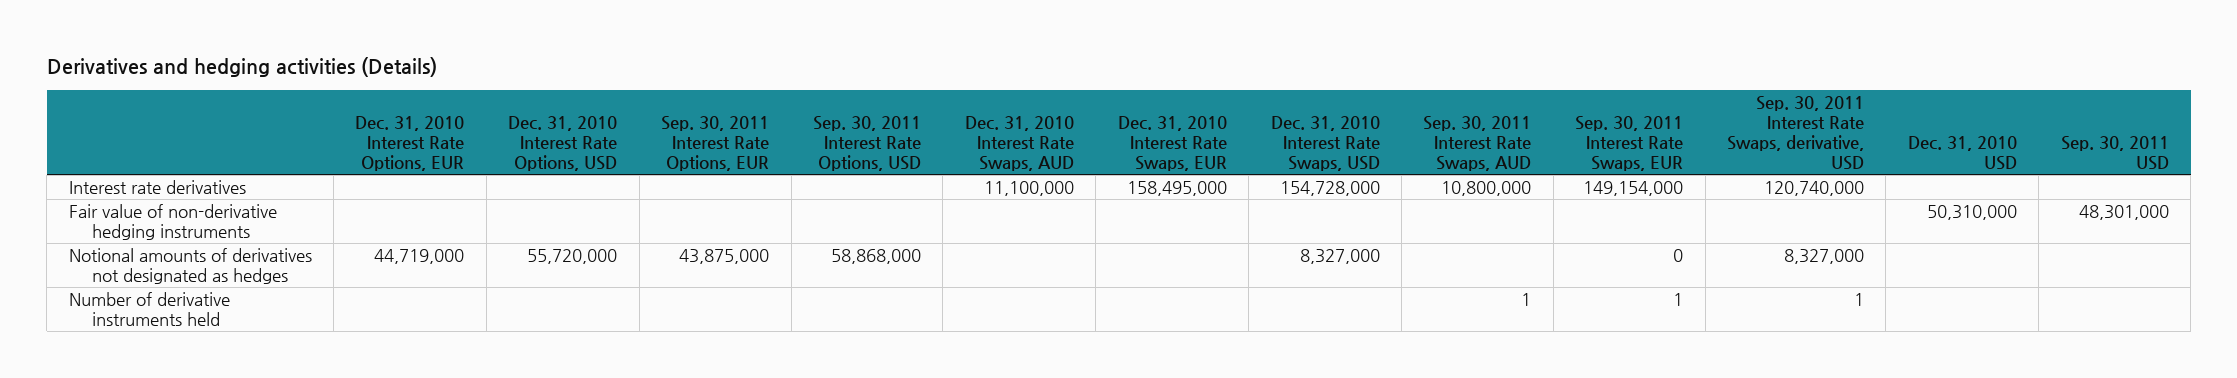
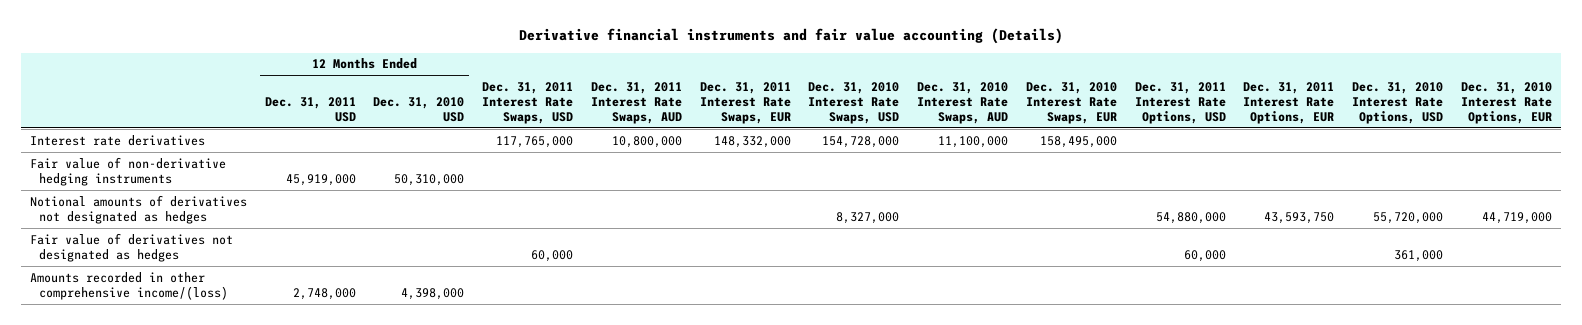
- Derivatives and hedging activities (Details)
+ Derivative financial instruments and fair value accounting (Details)
- | Dec. 31, 2010 Interest Rate Options, EUR | Dec. 31, 2010 Interest Rate Options, USD | Sep. 30, 2011 Interest Rate Options, EUR | Sep. 30, 2011 Interest Rate Options, USD | Dec. 31, 2010 Interest Rate Swaps, AUD | Dec. 31, 2010 Interest Rate Swaps, EUR | Dec. 31, 2010 Interest Rate Swaps, USD | Sep. 30, 2011 Interest Rate Swaps, AUD | Sep. 30, 2011 Interest Rate Swaps, EUR | Sep. 30, 2011 Interest Rate Swaps, derivative, USD | Dec. 31, 2010 USD | Sep. 30, 2011 USD
+ | 12 Months Ended Dec. 31, 2011 USD | 12 Months Ended Dec. 31, 2010 USD | Dec. 31, 2011 Interest Rate Swaps, USD | Dec. 31, 2011 Interest Rate Swaps, AUD | Dec. 31, 2011 Interest Rate Swaps, EUR | Dec. 31, 2010 Interest Rate Swaps, USD | Dec. 31, 2010 Interest Rate Swaps, AUD | Dec. 31, 2010 Interest Rate Swaps, EUR | Dec. 31, 2011 Interest Rate Options, USD | Dec. 31, 2011 Interest Rate Options, EUR | Dec. 31, 2010 Interest Rate Options, USD | Dec. 31, 2010 Interest Rate Options, EUR
- Number of derivative instruments held | | | | | | | | 1 | 1 | 1 | |
+ Fair value of derivatives not designated as hedges | | | 60,000 | | | | | | 60,000 | | 361,000 |
+ Amounts recorded in other comprehensive income/(loss) | 2,748,000 | 4,398,000 | | | | | | | | | |

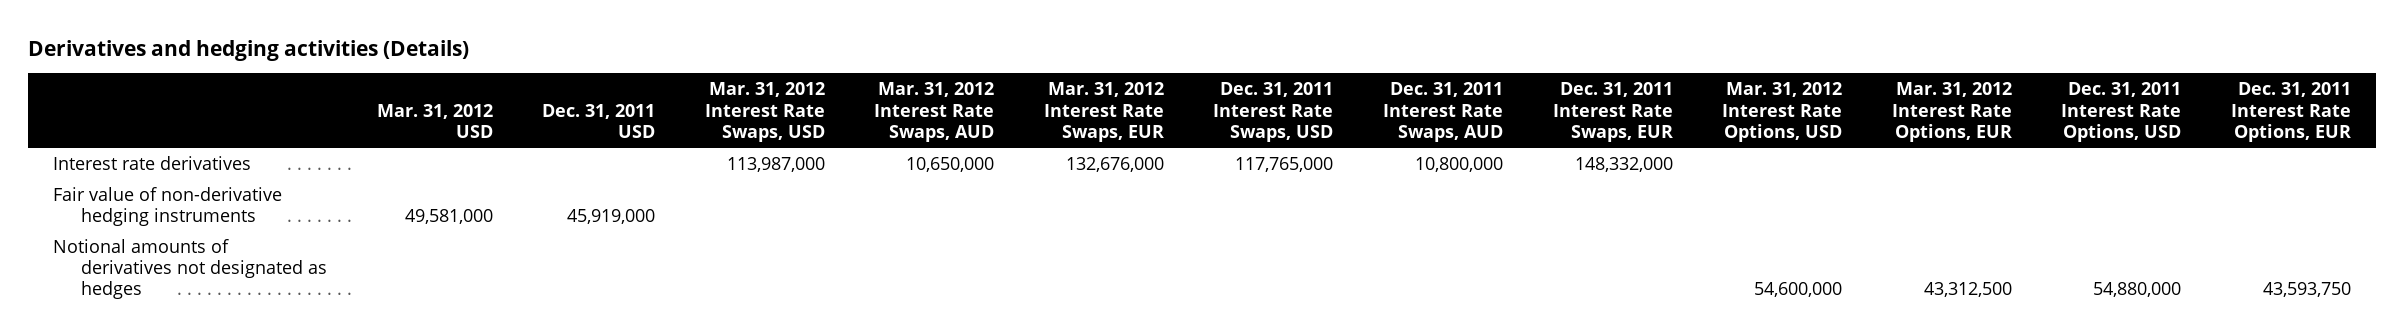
- Derivative financial instruments and fair value accounting (Details)
+ Derivatives and hedging activities (Details)
- | 12 Months Ended Dec. 31, 2011 USD | 12 Months Ended Dec. 31, 2010 USD | Dec. 31, 2011 Interest Rate Swaps, USD | Dec. 31, 2011 Interest Rate Swaps, AUD | Dec. 31, 2011 Interest Rate Swaps, EUR | Dec. 31, 2010 Interest Rate Swaps, USD | Dec. 31, 2010 Interest Rate Swaps, AUD | Dec. 31, 2010 Interest Rate Swaps, EUR | Dec. 31, 2011 Interest Rate Options, USD | Dec. 31, 2011 Interest Rate Options, EUR | Dec. 31, 2010 Interest Rate Options, USD | Dec. 31, 2010 Interest Rate Options, EUR
+ | Mar. 31, 2012 USD | Dec. 31, 2011 USD | Mar. 31, 2012 Interest Rate Swaps, USD | Mar. 31, 2012 Interest Rate Swaps, AUD | Mar. 31, 2012 Interest Rate Swaps, EUR | Dec. 31, 2011 Interest Rate Swaps, USD | Dec. 31, 2011 Interest Rate Swaps, AUD | Dec. 31, 2011 Interest Rate Swaps, EUR | Mar. 31, 2012 Interest Rate Options, USD | Mar. 31, 2012 Interest Rate Options, EUR | Dec. 31, 2011 Interest Rate Options, USD | Dec. 31, 2011 Interest Rate Options, EUR
- Fair value of derivatives not designated as hedges | | | 60,000 | | | | | | 60,000 | | 361,000 |
- Amounts recorded in other comprehensive income/(loss) | 2,748,000 | 4,398,000 | | | | | | | | | |

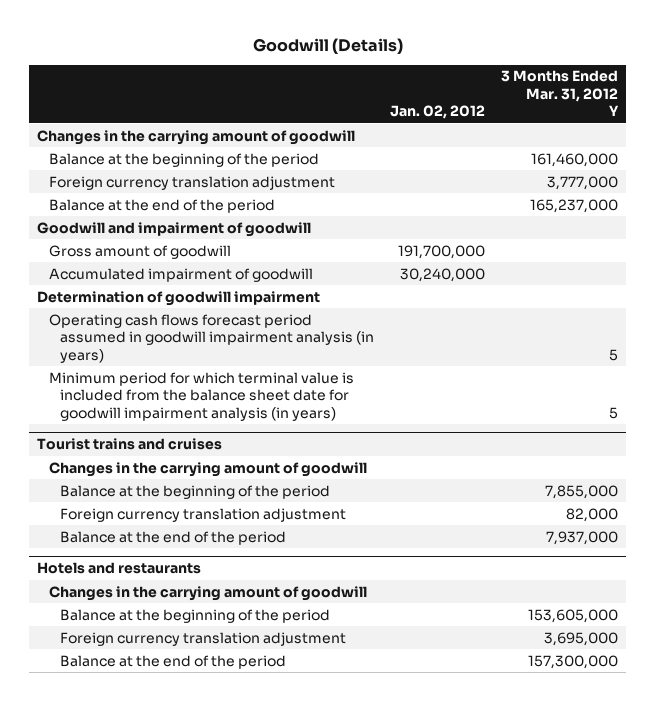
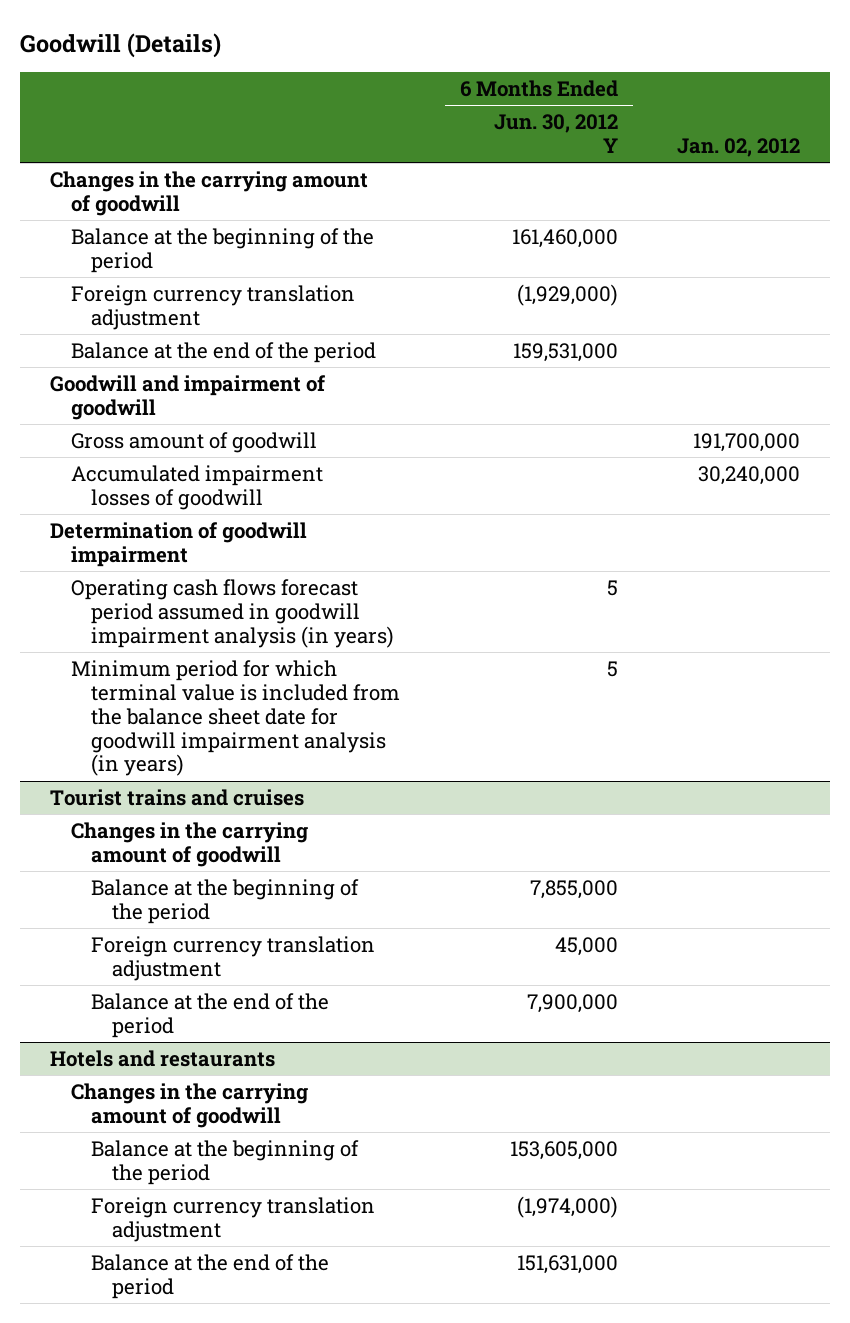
- | Jan. 02, 2012 | 3 Months Ended Mar. 31, 2012 Y
+ | 6 Months Ended Jun. 30, 2012 Y | Jan. 02, 2012
- Accumulated impairment of goodwill | 30,240,000 |
+ Accumulated impairment losses of goodwill | | 30,240,000

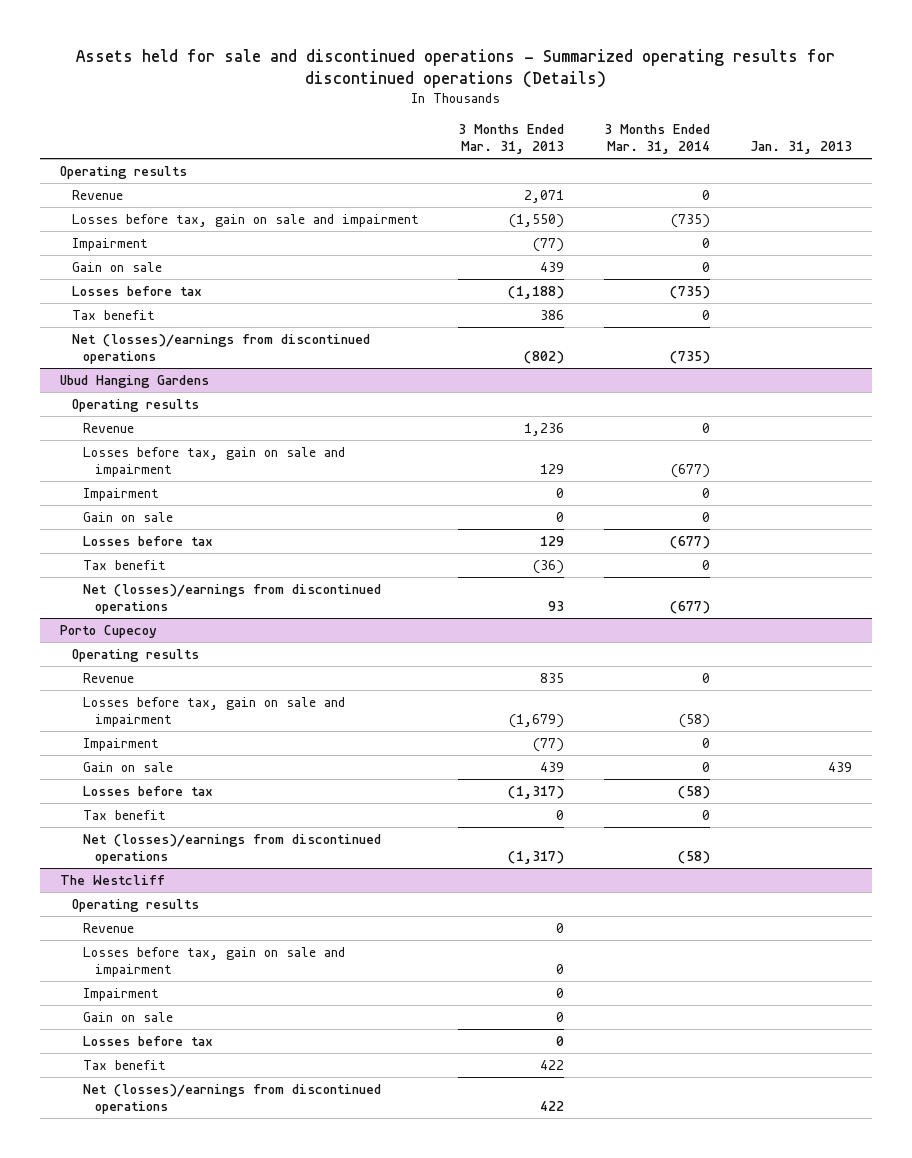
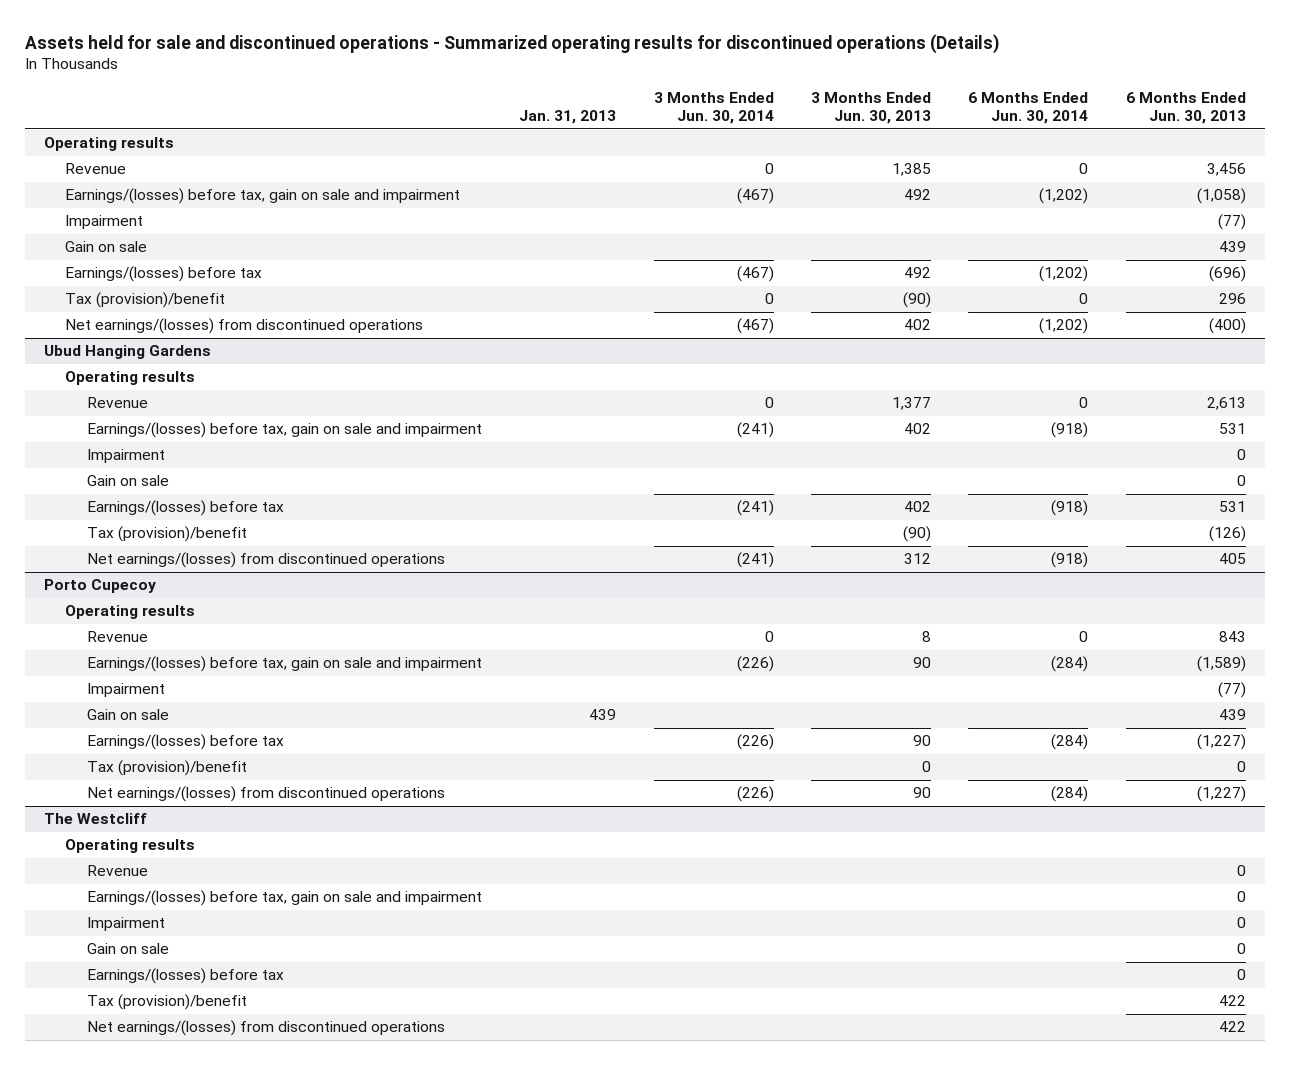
- | 3 Months Ended Mar. 31, 2013 | 3 Months Ended Mar. 31, 2014 | Jan. 31, 2013
+ | Jan. 31, 2013 | 3 Months Ended Jun. 30, 2014 | 3 Months Ended Jun. 30, 2013 | 6 Months Ended Jun. 30, 2014 | 6 Months Ended Jun. 30, 2013
- Losses before tax, gain on sale and impairment | (1,550) | (735) |
+ Earnings/(losses) before tax, gain on sale and impairment | | (467) | 492 | (1,202) | (1,058)
- Losses before tax | (1,188) | (735) |
- Tax benefit | 386 | 0 |
- Net (losses)/earnings from discontinued operations | (802) | (735) |
+ Earnings/(losses) before tax | | (467) | 492 | (1,202) | (696)
+ Tax (provision)/benefit | | 0 | (90) | 0 | 296
+ Net earnings/(losses) from discontinued operations | | (467) | 402 | (1,202) | (400)
@ Ubud Hanging Gardens
- Losses before tax, gain on sale and impairment | 129 | (677) |
+ Earnings/(losses) before tax, gain on sale and impairment | | (241) | 402 | (918) | 531
- Losses before tax | 129 | (677) |
- Tax benefit | (36) | 0 |
- Net (losses)/earnings from discontinued operations | 93 | (677) |
+ Earnings/(losses) before tax | | (241) | 402 | (918) | 531
+ Tax (provision)/benefit | | | (90) | | (126)
+ Net earnings/(losses) from discontinued operations | | (241) | 312 | (918) | 405
@ Porto Cupecoy
- Losses before tax, gain on sale and impairment | (1,679) | (58) |
+ Earnings/(losses) before tax, gain on sale and impairment | | (226) | 90 | (284) | (1,589)
- Losses before tax | (1,317) | (58) |
- Tax benefit | 0 | 0 |
- Net (losses)/earnings from discontinued operations | (1,317) | (58) |
+ Earnings/(losses) before tax | | (226) | 90 | (284) | (1,227)
+ Tax (provision)/benefit | | | 0 | | 0
+ Net earnings/(losses) from discontinued operations | | (226) | 90 | (284) | (1,227)
@ The Westcliff
- Losses before tax, gain on sale and impairment | 0 | |
+ Earnings/(losses) before tax, gain on sale and impairment | | | | | 0
- Losses before tax | 0 | |
- Tax benefit | 422 | |
- Net (losses)/earnings from discontinued operations | 422 | |
+ Earnings/(losses) before tax | | | | | 0
+ Tax (provision)/benefit | | | | | 422
+ Net earnings/(losses) from discontinued operations | | | | | 422

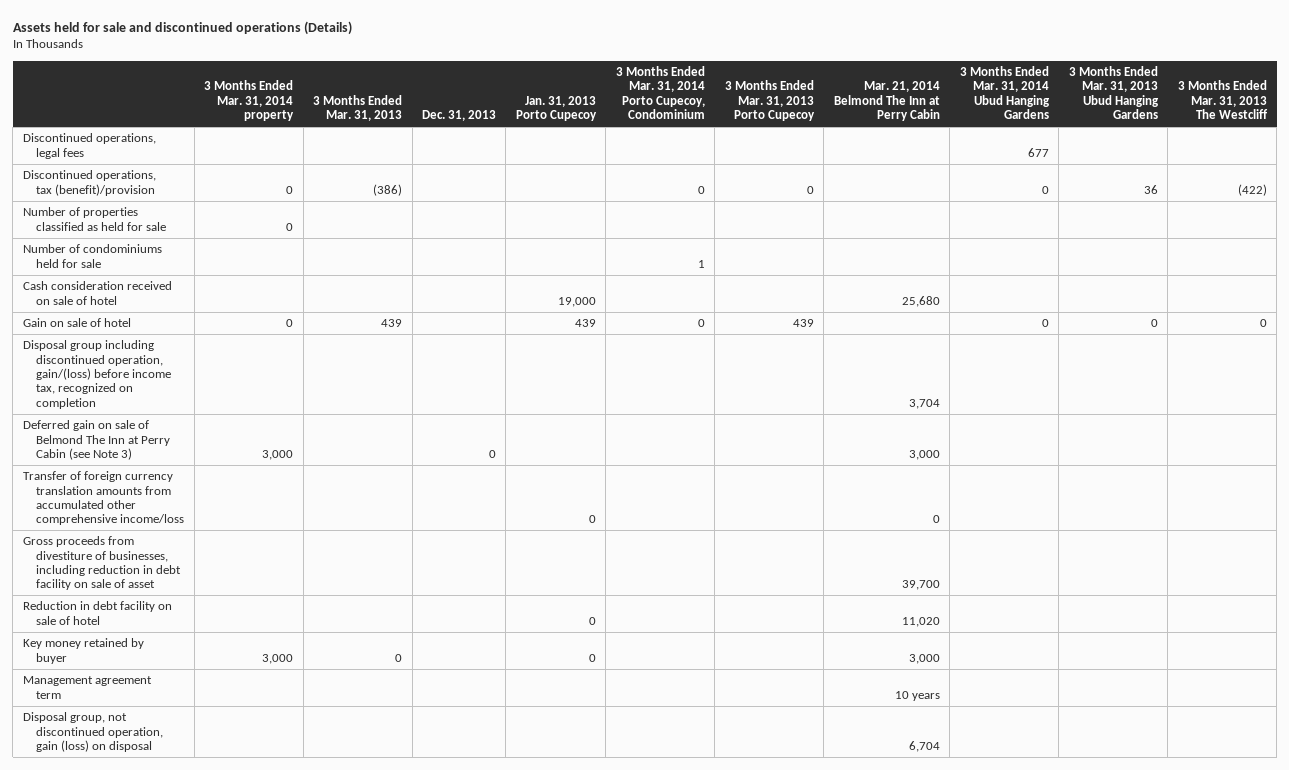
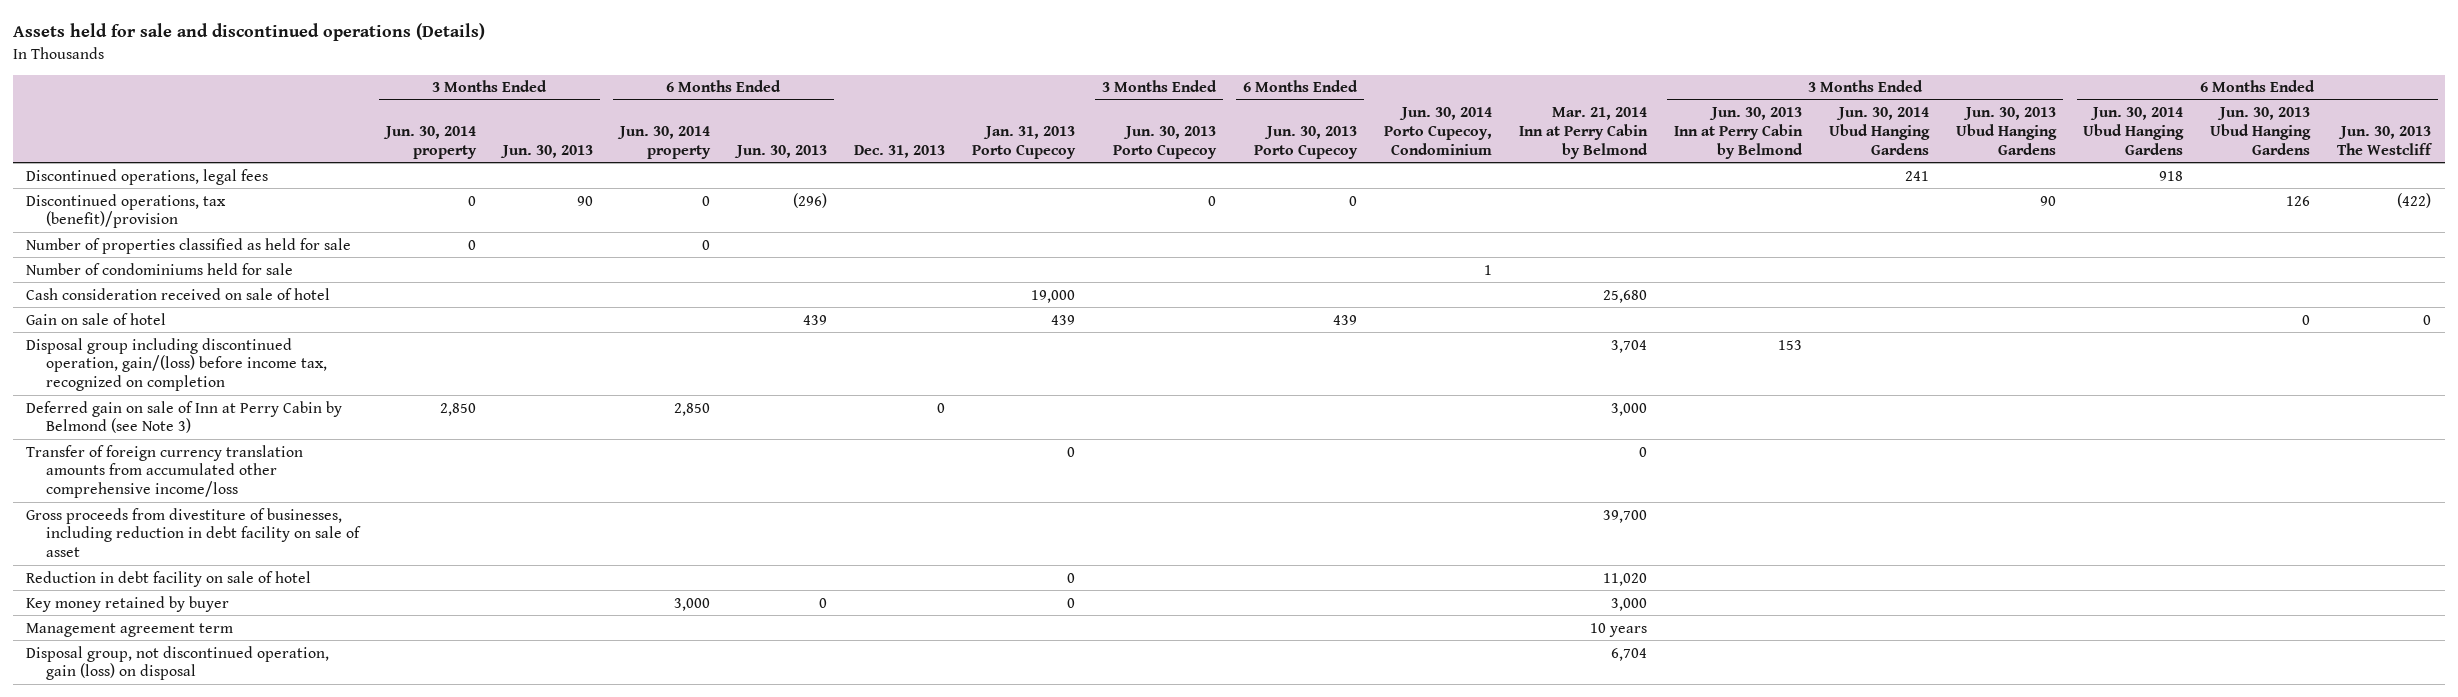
- | 3 Months Ended Mar. 31, 2014 property | 3 Months Ended Mar. 31, 2013 | Dec. 31, 2013 | Jan. 31, 2013 Porto Cupecoy | 3 Months Ended Mar. 31, 2014 Porto Cupecoy, Condominium | 3 Months Ended Mar. 31, 2013 Porto Cupecoy | Mar. 21, 2014 Belmond The Inn at Perry Cabin | 3 Months Ended Mar. 31, 2014 Ubud Hanging Gardens | 3 Months Ended Mar. 31, 2013 Ubud Hanging Gardens | 3 Months Ended Mar. 31, 2013 The Westcliff
+ | 3 Months Ended Jun. 30, 2014 property | 3 Months Ended Jun. 30, 2013 | 6 Months Ended Jun. 30, 2014 property | 6 Months Ended Jun. 30, 2013 | Dec. 31, 2013 | Jan. 31, 2013 Porto Cupecoy | 3 Months Ended Jun. 30, 2013 Porto Cupecoy | 6 Months Ended Jun. 30, 2013 Porto Cupecoy | Jun. 30, 2014 Porto Cupecoy, Condominium | Mar. 21, 2014 Inn at Perry Cabin by Belmond | 3 Months Ended Jun. 30, 2013 Inn at Perry Cabin by Belmond | 3 Months Ended Jun. 30, 2014 Ubud Hanging Gardens | 3 Months Ended Jun. 30, 2013 Ubud Hanging Gardens | 6 Months Ended Jun. 30, 2014 Ubud Hanging Gardens | 6 Months Ended Jun. 30, 2013 Ubud Hanging Gardens | 6 Months Ended Jun. 30, 2013 The Westcliff
- Deferred gain on sale of Belmond The Inn at Perry Cabin (see Note 3) | 3,000 | | 0 | | | | 3,000 | | |
+ Deferred gain on sale of Inn at Perry Cabin by Belmond (see Note 3) | 2,850 | | 2,850 | | 0 | | | | | 3,000 | | | | | |

